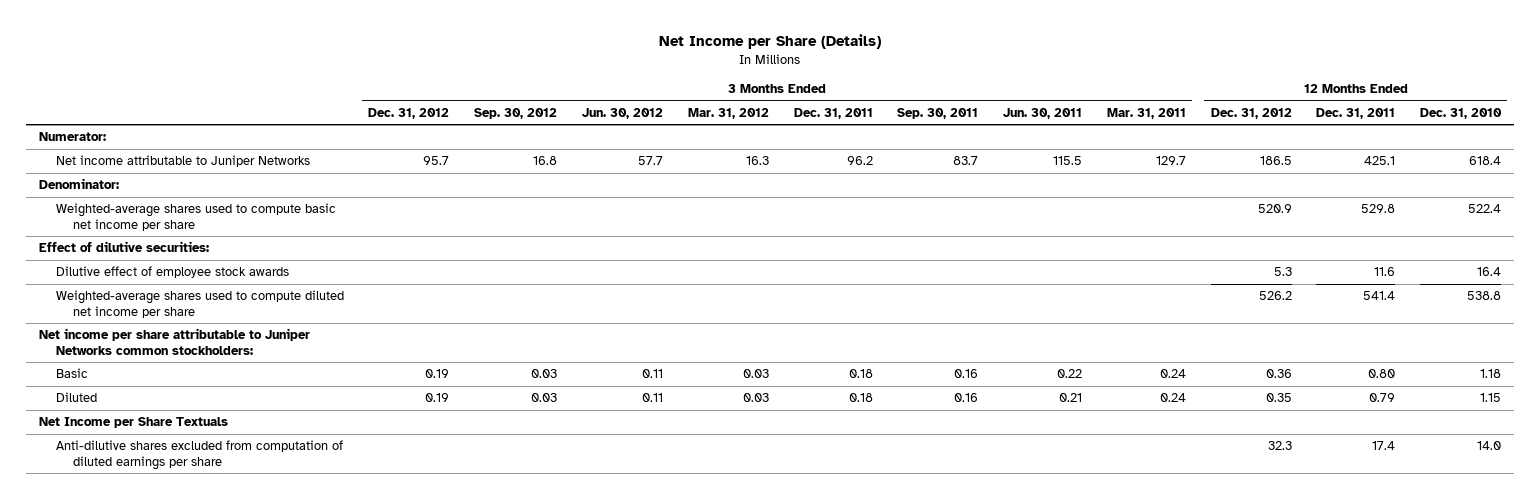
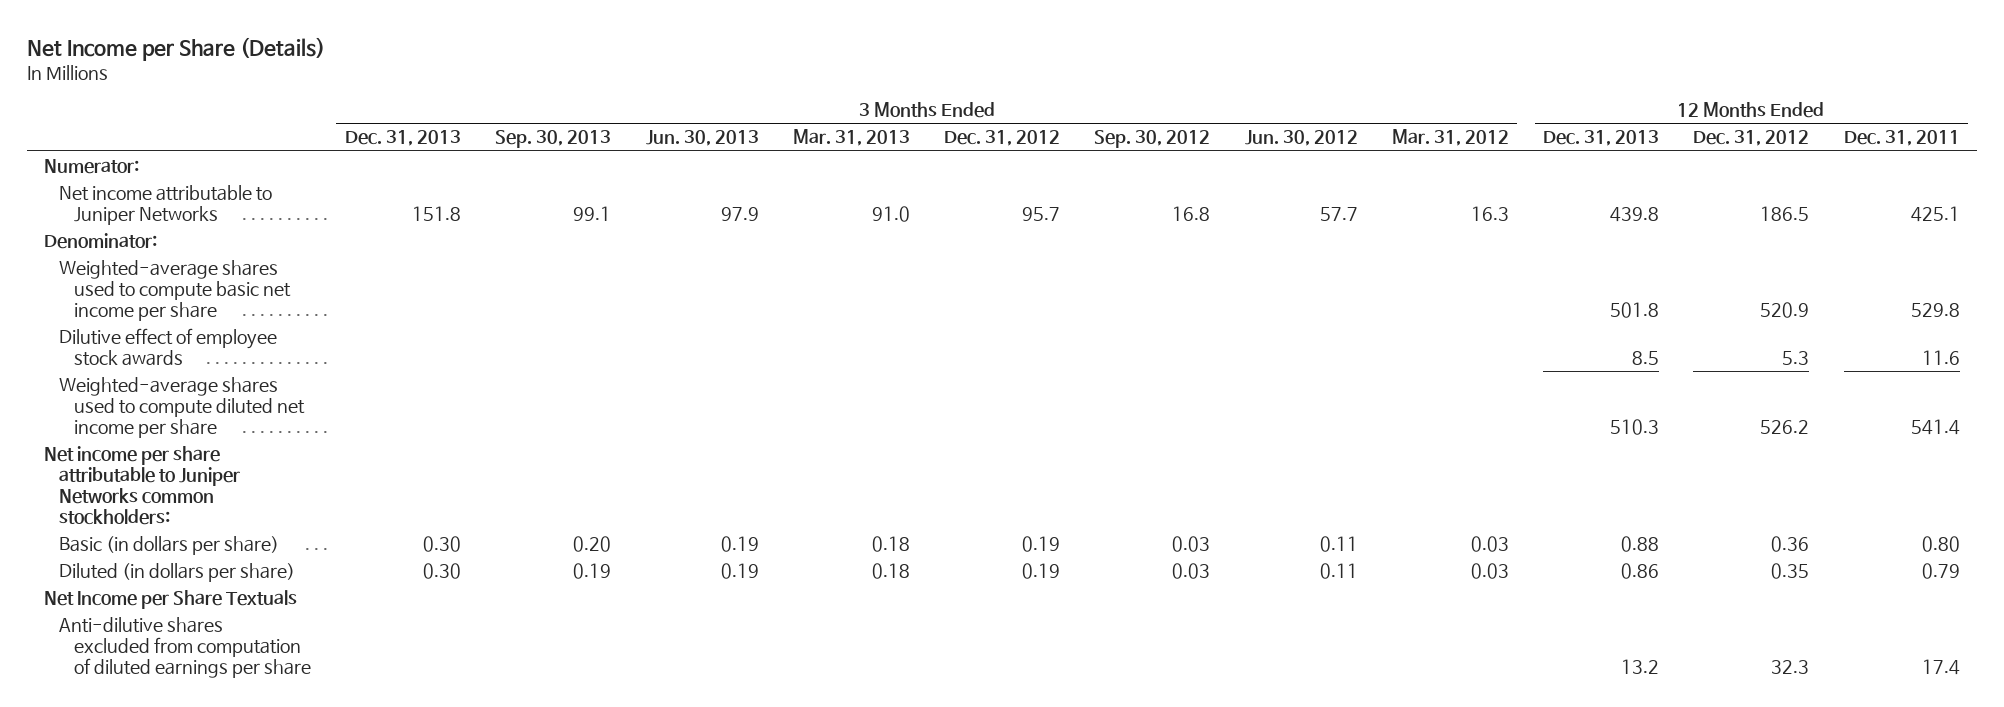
- | 3 Months Ended Dec. 31, 2012 | 3 Months Ended Sep. 30, 2012 | 3 Months Ended Jun. 30, 2012 | 3 Months Ended Mar. 31, 2012 | 3 Months Ended Dec. 31, 2011 | 3 Months Ended Sep. 30, 2011 | 3 Months Ended Jun. 30, 2011 | 3 Months Ended Mar. 31, 2011 | 12 Months Ended Dec. 31, 2012 | 12 Months Ended Dec. 31, 2011 | 12 Months Ended Dec. 31, 2010
+ | 3 Months Ended Dec. 31, 2013 | 3 Months Ended Sep. 30, 2013 | 3 Months Ended Jun. 30, 2013 | 3 Months Ended Mar. 31, 2013 | 3 Months Ended Dec. 31, 2012 | 3 Months Ended Sep. 30, 2012 | 3 Months Ended Jun. 30, 2012 | 3 Months Ended Mar. 31, 2012 | 12 Months Ended Dec. 31, 2013 | 12 Months Ended Dec. 31, 2012 | 12 Months Ended Dec. 31, 2011
- Effect of dilutive securities:
- Basic | 0.19 | 0.03 | 0.11 | 0.03 | 0.18 | 0.16 | 0.22 | 0.24 | 0.36 | 0.80 | 1.18
- Diluted | 0.19 | 0.03 | 0.11 | 0.03 | 0.18 | 0.16 | 0.21 | 0.24 | 0.35 | 0.79 | 1.15
+ Basic (in dollars per share) | 0.30 | 0.20 | 0.19 | 0.18 | 0.19 | 0.03 | 0.11 | 0.03 | 0.88 | 0.36 | 0.80
+ Diluted (in dollars per share) | 0.30 | 0.19 | 0.19 | 0.18 | 0.19 | 0.03 | 0.11 | 0.03 | 0.86 | 0.35 | 0.79

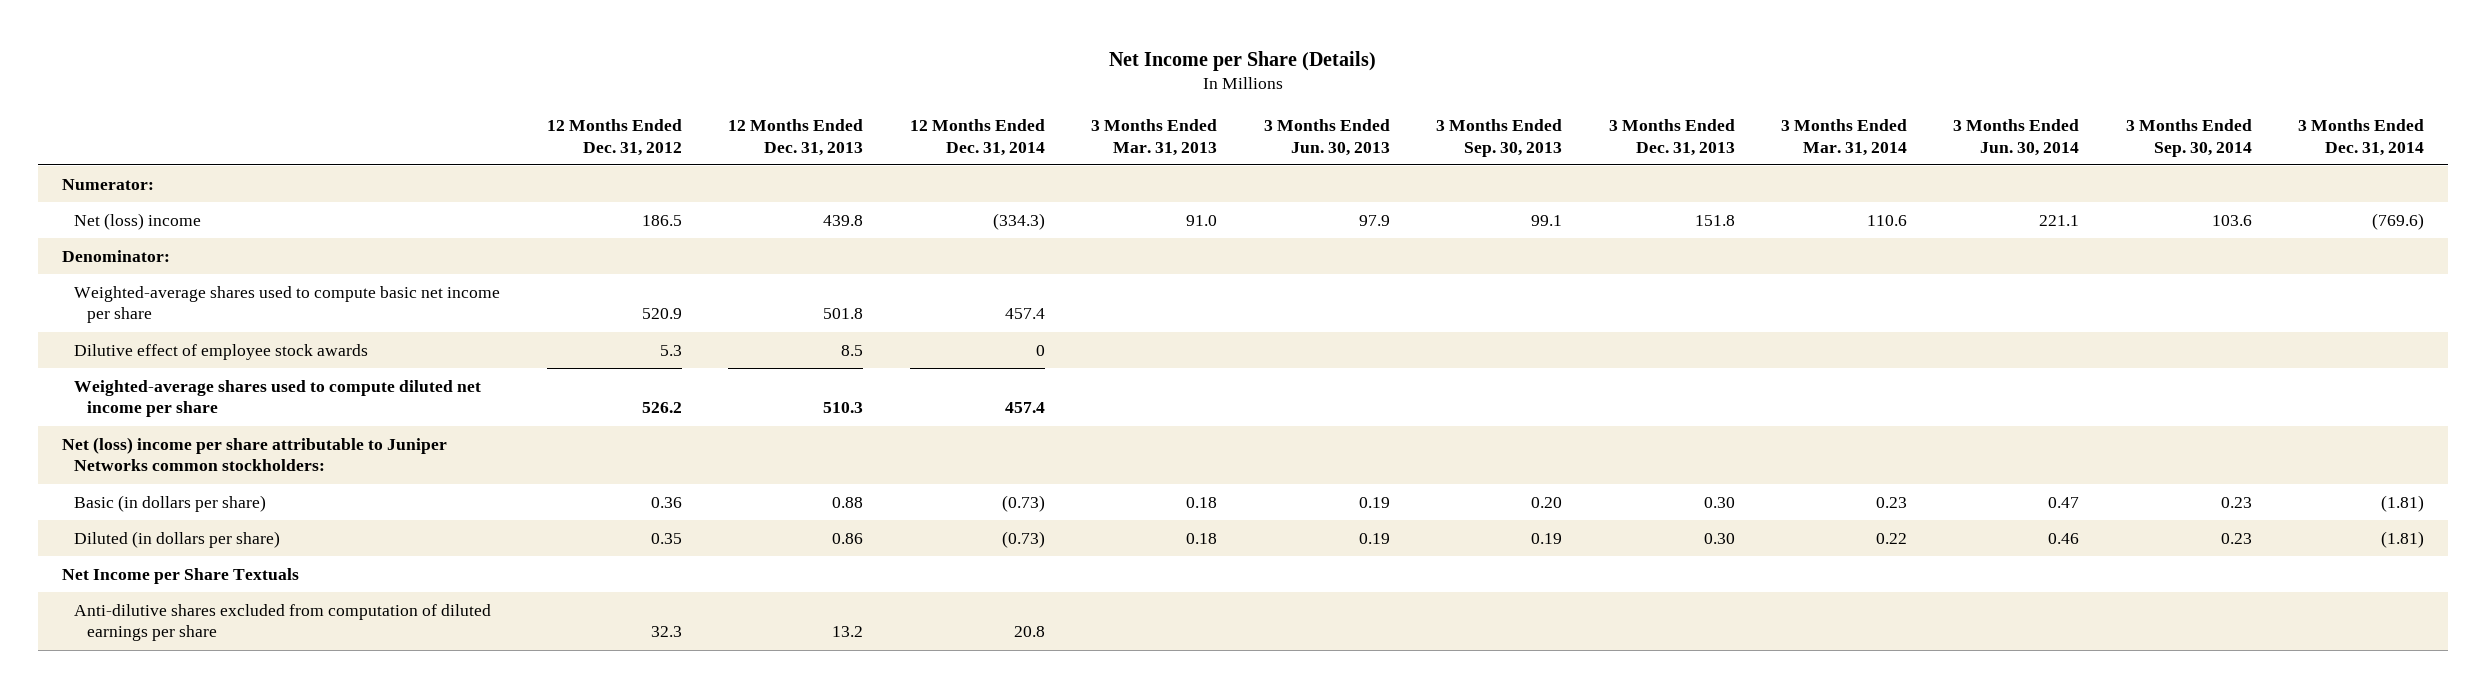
- | 3 Months Ended Dec. 31, 2013 | 3 Months Ended Sep. 30, 2013 | 3 Months Ended Jun. 30, 2013 | 3 Months Ended Mar. 31, 2013 | 3 Months Ended Dec. 31, 2012 | 3 Months Ended Sep. 30, 2012 | 3 Months Ended Jun. 30, 2012 | 3 Months Ended Mar. 31, 2012 | 12 Months Ended Dec. 31, 2013 | 12 Months Ended Dec. 31, 2012 | 12 Months Ended Dec. 31, 2011
+ | 12 Months Ended Dec. 31, 2012 | 12 Months Ended Dec. 31, 2013 | 12 Months Ended Dec. 31, 2014 | 3 Months Ended Mar. 31, 2013 | 3 Months Ended Jun. 30, 2013 | 3 Months Ended Sep. 30, 2013 | 3 Months Ended Dec. 31, 2013 | 3 Months Ended Mar. 31, 2014 | 3 Months Ended Jun. 30, 2014 | 3 Months Ended Sep. 30, 2014 | 3 Months Ended Dec. 31, 2014
- Net income attributable to Juniper Networks | 151.8 | 99.1 | 97.9 | 91.0 | 95.7 | 16.8 | 57.7 | 16.3 | 439.8 | 186.5 | 425.1
+ Net (loss) income | 186.5 | 439.8 | (334.3) | 91.0 | 97.9 | 99.1 | 151.8 | 110.6 | 221.1 | 103.6 | (769.6)
- Net income per share attributable to Juniper Networks common stockholders:
+ Net (loss) income per share attributable to Juniper Networks common stockholders:

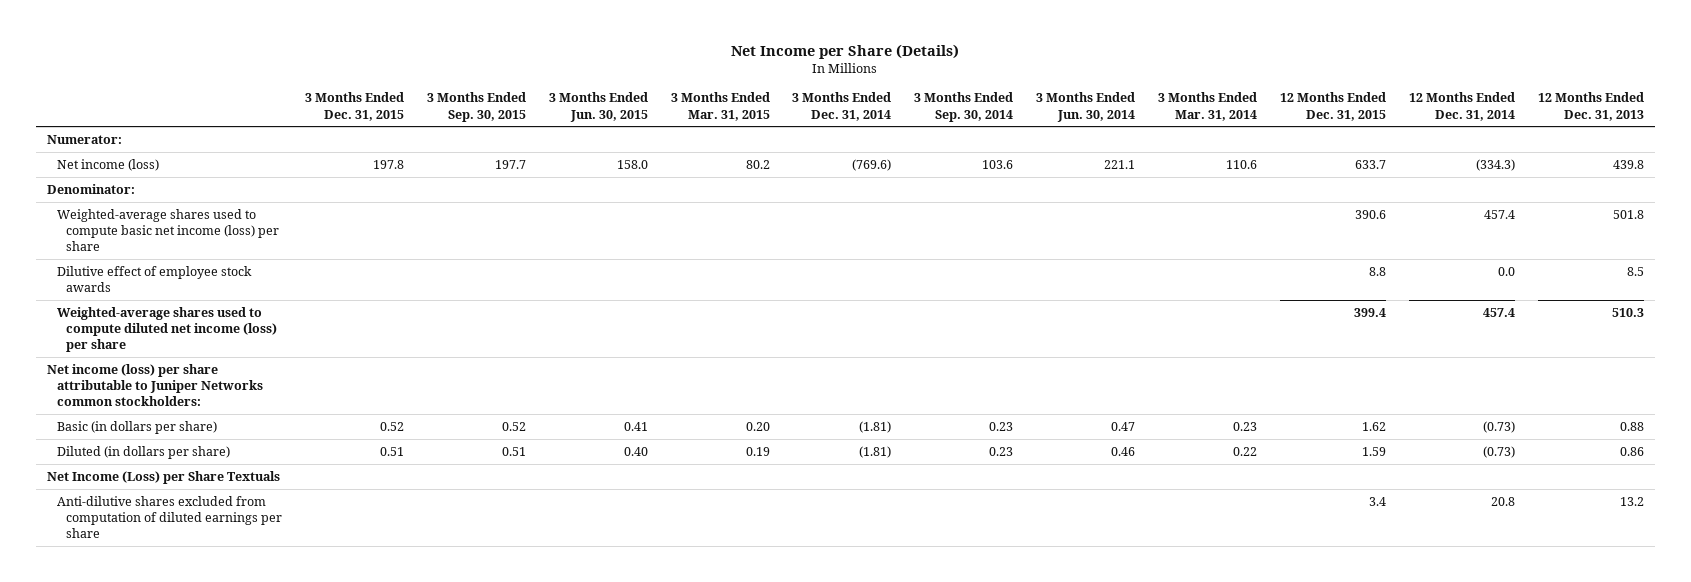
- | 12 Months Ended Dec. 31, 2012 | 12 Months Ended Dec. 31, 2013 | 12 Months Ended Dec. 31, 2014 | 3 Months Ended Mar. 31, 2013 | 3 Months Ended Jun. 30, 2013 | 3 Months Ended Sep. 30, 2013 | 3 Months Ended Dec. 31, 2013 | 3 Months Ended Mar. 31, 2014 | 3 Months Ended Jun. 30, 2014 | 3 Months Ended Sep. 30, 2014 | 3 Months Ended Dec. 31, 2014
+ | 3 Months Ended Dec. 31, 2015 | 3 Months Ended Sep. 30, 2015 | 3 Months Ended Jun. 30, 2015 | 3 Months Ended Mar. 31, 2015 | 3 Months Ended Dec. 31, 2014 | 3 Months Ended Sep. 30, 2014 | 3 Months Ended Jun. 30, 2014 | 3 Months Ended Mar. 31, 2014 | 12 Months Ended Dec. 31, 2015 | 12 Months Ended Dec. 31, 2014 | 12 Months Ended Dec. 31, 2013
- Net (loss) income | 186.5 | 439.8 | (334.3) | 91.0 | 97.9 | 99.1 | 151.8 | 110.6 | 221.1 | 103.6 | (769.6)
+ Net income (loss) | 197.8 | 197.7 | 158.0 | 80.2 | (769.6) | 103.6 | 221.1 | 110.6 | 633.7 | (334.3) | 439.8
- Weighted-average shares used to compute basic net income per share | 520.9 | 501.8 | 457.4 | | | | | | | |
- Dilutive effect of employee stock awards | 5.3 | 8.5 | 0 | | | | | | | |
- Weighted-average shares used to compute diluted net income per share | 526.2 | 510.3 | 457.4 | | | | | | | |
- Net (loss) income per share attributable to Juniper Networks common stockholders:
+ Weighted-average shares used to compute basic net income (loss) per share | | | | | | | | | 390.6 | 457.4 | 501.8
+ Dilutive effect of employee stock awards | | | | | | | | | 8.8 | 0.0 | 8.5
+ Weighted-average shares used to compute diluted net income (loss) per share | | | | | | | | | 399.4 | 457.4 | 510.3
+ Net income (loss) per share attributable to Juniper Networks common stockholders:
- Net Income per Share Textuals
+ Net Income (Loss) per Share Textuals

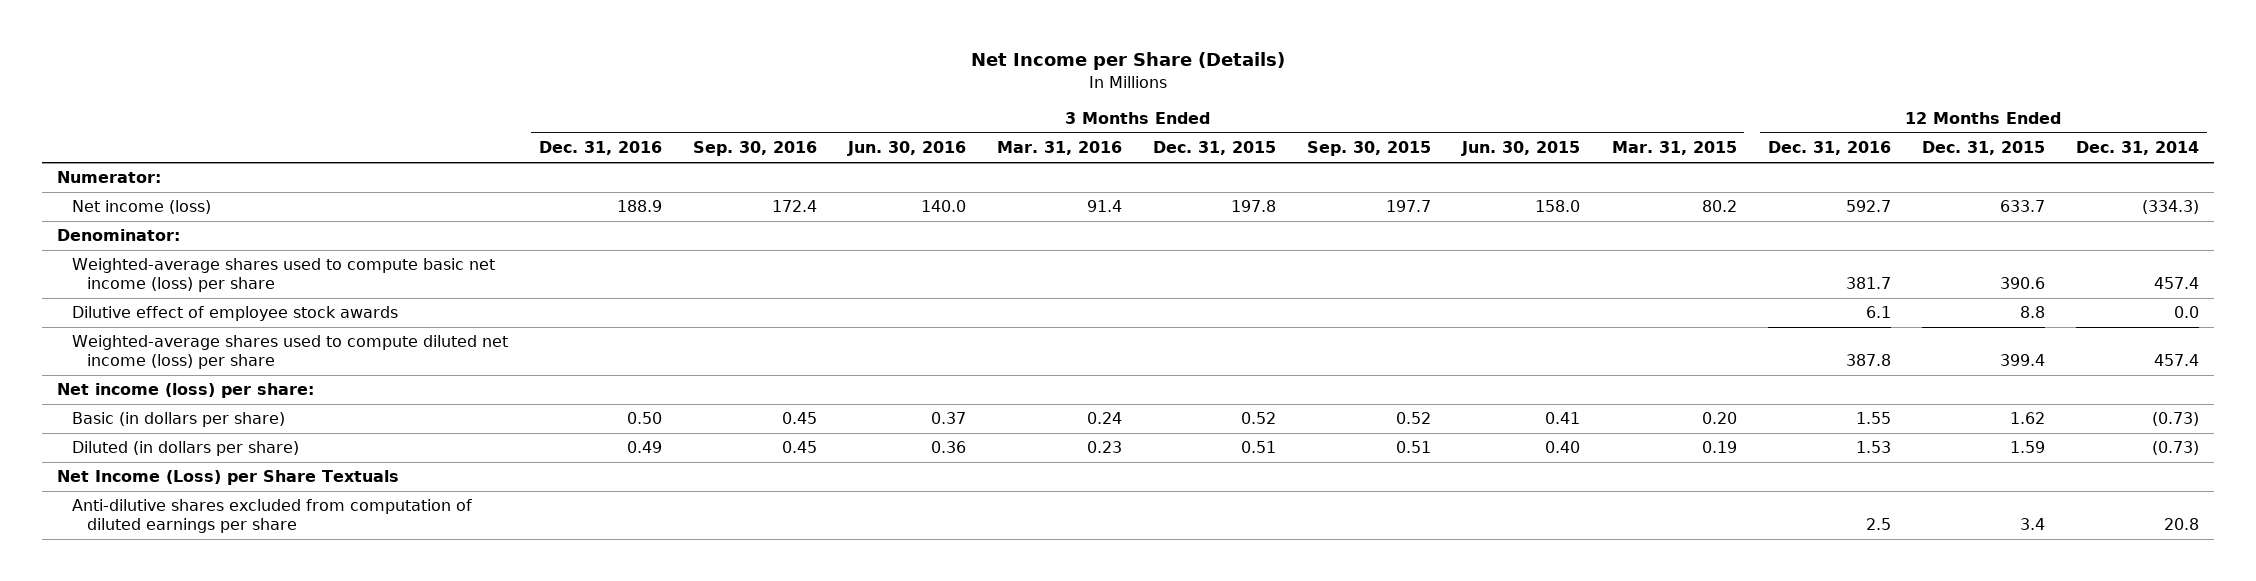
- | 3 Months Ended Dec. 31, 2015 | 3 Months Ended Sep. 30, 2015 | 3 Months Ended Jun. 30, 2015 | 3 Months Ended Mar. 31, 2015 | 3 Months Ended Dec. 31, 2014 | 3 Months Ended Sep. 30, 2014 | 3 Months Ended Jun. 30, 2014 | 3 Months Ended Mar. 31, 2014 | 12 Months Ended Dec. 31, 2015 | 12 Months Ended Dec. 31, 2014 | 12 Months Ended Dec. 31, 2013
+ | 3 Months Ended Dec. 31, 2016 | 3 Months Ended Sep. 30, 2016 | 3 Months Ended Jun. 30, 2016 | 3 Months Ended Mar. 31, 2016 | 3 Months Ended Dec. 31, 2015 | 3 Months Ended Sep. 30, 2015 | 3 Months Ended Jun. 30, 2015 | 3 Months Ended Mar. 31, 2015 | 12 Months Ended Dec. 31, 2016 | 12 Months Ended Dec. 31, 2015 | 12 Months Ended Dec. 31, 2014
- Net income (loss) per share attributable to Juniper Networks common stockholders:
+ Net income (loss) per share:

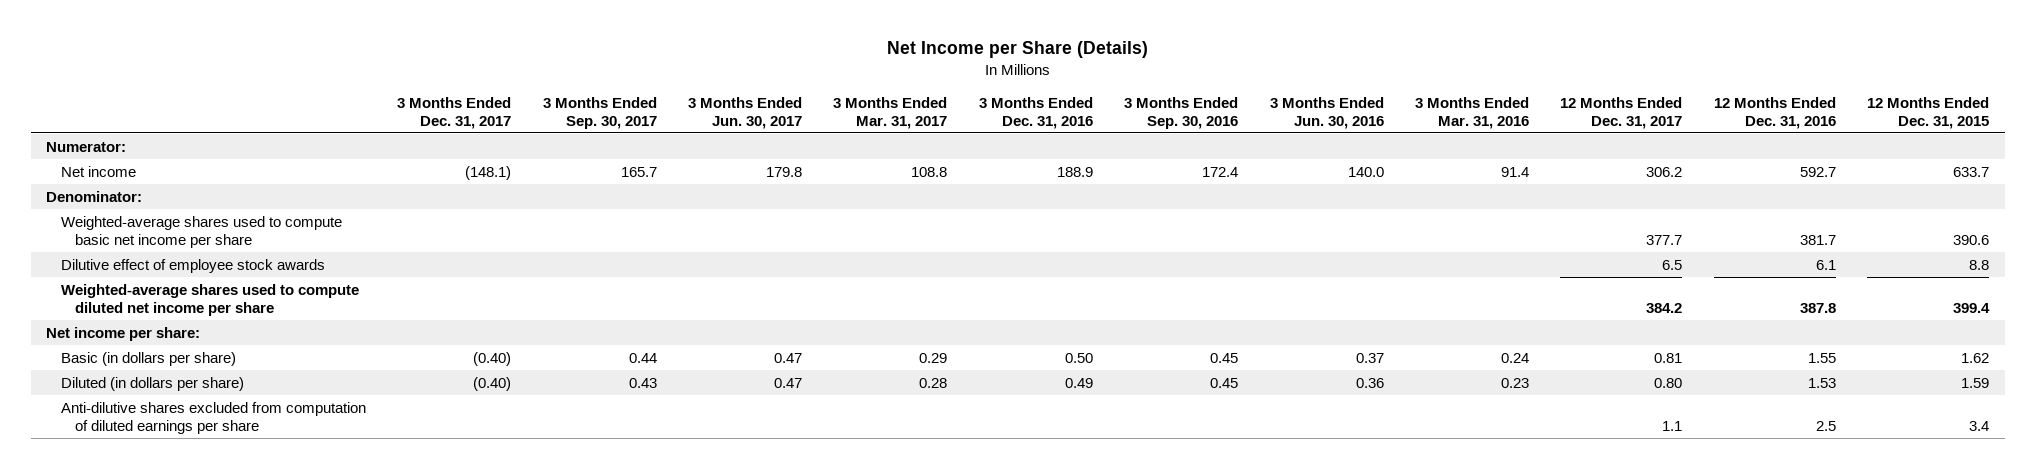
- | 3 Months Ended Dec. 31, 2016 | 3 Months Ended Sep. 30, 2016 | 3 Months Ended Jun. 30, 2016 | 3 Months Ended Mar. 31, 2016 | 3 Months Ended Dec. 31, 2015 | 3 Months Ended Sep. 30, 2015 | 3 Months Ended Jun. 30, 2015 | 3 Months Ended Mar. 31, 2015 | 12 Months Ended Dec. 31, 2016 | 12 Months Ended Dec. 31, 2015 | 12 Months Ended Dec. 31, 2014
+ | 3 Months Ended Dec. 31, 2017 | 3 Months Ended Sep. 30, 2017 | 3 Months Ended Jun. 30, 2017 | 3 Months Ended Mar. 31, 2017 | 3 Months Ended Dec. 31, 2016 | 3 Months Ended Sep. 30, 2016 | 3 Months Ended Jun. 30, 2016 | 3 Months Ended Mar. 31, 2016 | 12 Months Ended Dec. 31, 2017 | 12 Months Ended Dec. 31, 2016 | 12 Months Ended Dec. 31, 2015
- Net income (loss) | 188.9 | 172.4 | 140.0 | 91.4 | 197.8 | 197.7 | 158.0 | 80.2 | 592.7 | 633.7 | (334.3)
+ Net income | (148.1) | 165.7 | 179.8 | 108.8 | 188.9 | 172.4 | 140.0 | 91.4 | 306.2 | 592.7 | 633.7
- Weighted-average shares used to compute basic net income (loss) per share | | | | | | | | | 381.7 | 390.6 | 457.4
+ Weighted-average shares used to compute basic net income per share | | | | | | | | | 377.7 | 381.7 | 390.6
- Weighted-average shares used to compute diluted net income (loss) per share | | | | | | | | | 387.8 | 399.4 | 457.4
- Net income (loss) per share:
+ Weighted-average shares used to compute diluted net income per share | | | | | | | | | 384.2 | 387.8 | 399.4
+ Net income per share:
- Net Income (Loss) per Share Textuals

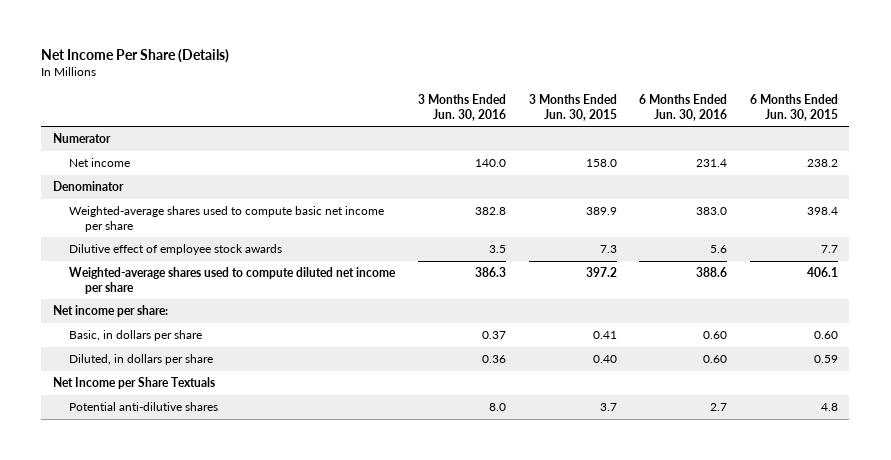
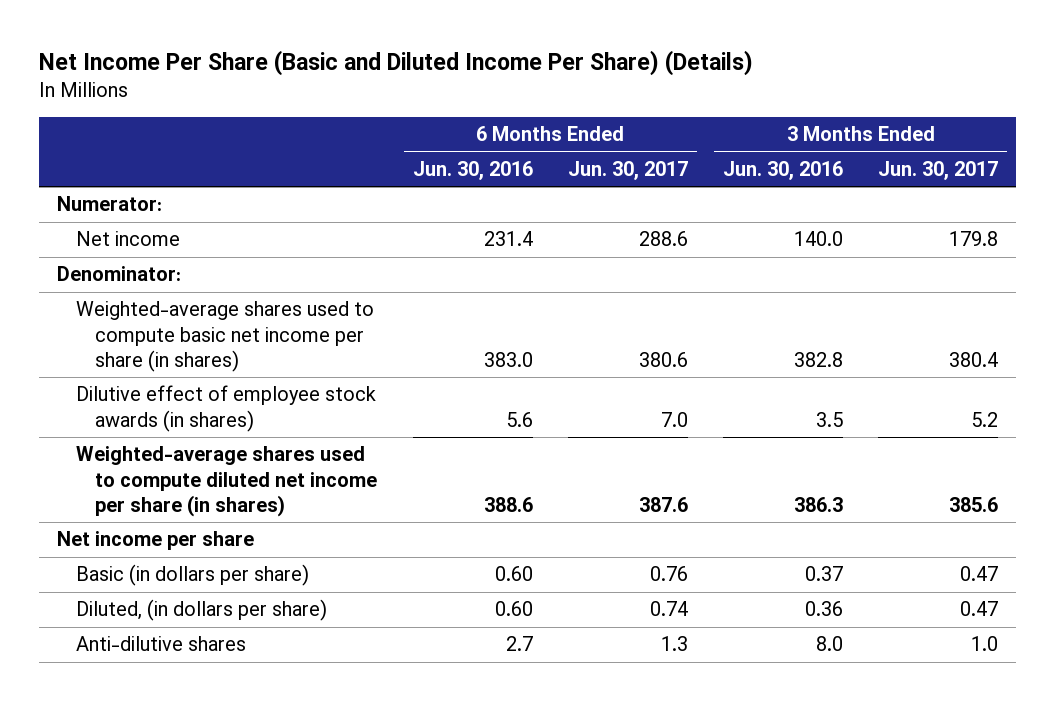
- Net Income Per Share (Details)
+ Net Income Per Share (Basic and Diluted Income Per Share) (Details)
- | 3 Months Ended Jun. 30, 2016 | 3 Months Ended Jun. 30, 2015 | 6 Months Ended Jun. 30, 2016 | 6 Months Ended Jun. 30, 2015
+ | 6 Months Ended Jun. 30, 2016 | 6 Months Ended Jun. 30, 2017 | 3 Months Ended Jun. 30, 2016 | 3 Months Ended Jun. 30, 2017
- Numerator
+ Numerator:
- Denominator
- Weighted-average shares used to compute basic net income per share | 382.8 | 389.9 | 383.0 | 398.4
- Dilutive effect of employee stock awards | 3.5 | 7.3 | 5.6 | 7.7
- Weighted-average shares used to compute diluted net income per share | 386.3 | 397.2 | 388.6 | 406.1
- Net income per share:
- Basic, in dollars per share | 0.37 | 0.41 | 0.60 | 0.60
- Diluted, in dollars per share | 0.36 | 0.40 | 0.60 | 0.59
- Net Income per Share Textuals
- Potential anti-dilutive shares | 8.0 | 3.7 | 2.7 | 4.8
+ Denominator:
+ Weighted-average shares used to compute basic net income per share (in shares) | 383.0 | 380.6 | 382.8 | 380.4
+ Dilutive effect of employee stock awards (in shares) | 5.6 | 7.0 | 3.5 | 5.2
+ Weighted-average shares used to compute diluted net income per share (in shares) | 388.6 | 387.6 | 386.3 | 385.6
+ Net income per share
+ Basic (in dollars per share) | 0.60 | 0.76 | 0.37 | 0.47
+ Diluted, (in dollars per share) | 0.60 | 0.74 | 0.36 | 0.47
+ Anti-dilutive shares | 2.7 | 1.3 | 8.0 | 1.0

